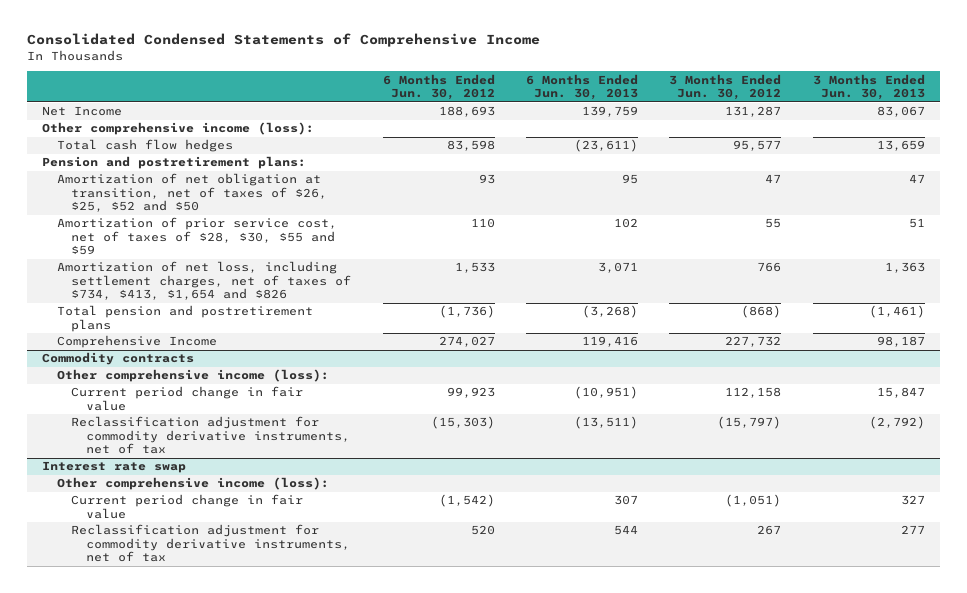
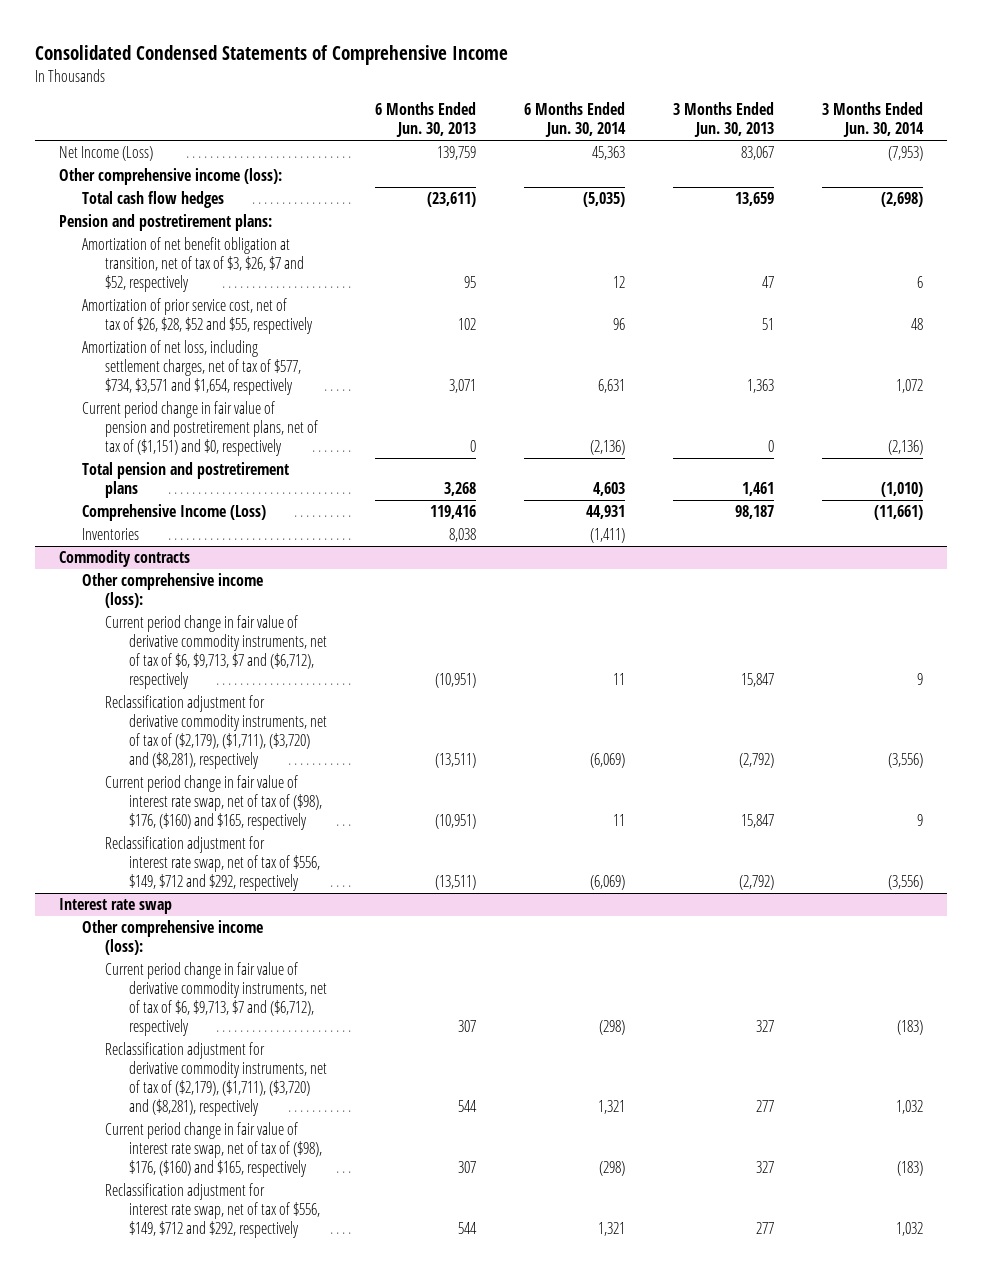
- | 6 Months Ended Jun. 30, 2012 | 6 Months Ended Jun. 30, 2013 | 3 Months Ended Jun. 30, 2012 | 3 Months Ended Jun. 30, 2013
+ | 6 Months Ended Jun. 30, 2013 | 6 Months Ended Jun. 30, 2014 | 3 Months Ended Jun. 30, 2013 | 3 Months Ended Jun. 30, 2014
- Net Income | 188,693 | 139,759 | 131,287 | 83,067
+ Net Income (Loss) | 139,759 | 45,363 | 83,067 | (7,953)
- Amortization of net obligation at transition, net of taxes of $26, $25, $52 and $50 | 93 | 95 | 47 | 47
- Amortization of prior service cost, net of taxes of $28, $30, $55 and $59 | 110 | 102 | 55 | 51
- Amortization of net loss, including settlement charges, net of taxes of $734, $413, $1,654 and $826 | 1,533 | 3,071 | 766 | 1,363
- Total pension and postretirement plans | (1,736) | (3,268) | (868) | (1,461)
- Comprehensive Income | 274,027 | 119,416 | 227,732 | 98,187
+ Amortization of net benefit obligation at transition, net of tax of $3, $26, $7 and $52, respectively | 95 | 12 | 47 | 6
+ Amortization of prior service cost, net of tax of $26, $28, $52 and $55, respectively | 102 | 96 | 51 | 48
+ Amortization of net loss, including settlement charges, net of tax of $577, $734, $3,571 and $1,654, respectively | 3,071 | 6,631 | 1,363 | 1,072
+ Current period change in fair value of pension and postretirement plans, net of tax of ($1,151) and $0, respectively | 0 | (2,136) | 0 | (2,136)
+ Total pension and postretirement plans | 3,268 | 4,603 | 1,461 | (1,010)
+ Comprehensive Income (Loss) | 119,416 | 44,931 | 98,187 | (11,661)
+ Inventories | 8,038 | (1,411) | |
@ Commodity contracts
- Current period change in fair value | 99,923 | (10,951) | 112,158 | 15,847
- Reclassification adjustment for commodity derivative instruments, net of tax | (15,303) | (13,511) | (15,797) | (2,792)
+ Current period change in fair value of derivative commodity instruments, net of tax of $6, $9,713, $7 and ($6,712), respectively | (10,951) | 11 | 15,847 | 9
+ Reclassification adjustment for derivative commodity instruments, net of tax of ($2,179), ($1,711), ($3,720) and ($8,281), respectively | (13,511) | (6,069) | (2,792) | (3,556)
+ Current period change in fair value of interest rate swap, net of tax of ($98), $176, ($160) and $165, respectively | (10,951) | 11 | 15,847 | 9
+ Reclassification adjustment for interest rate swap, net of tax of $556, $149, $712 and $292, respectively | (13,511) | (6,069) | (2,792) | (3,556)
@ Interest rate swap
- Current period change in fair value | (1,542) | 307 | (1,051) | 327
- Reclassification adjustment for commodity derivative instruments, net of tax | 520 | 544 | 267 | 277
+ Current period change in fair value of derivative commodity instruments, net of tax of $6, $9,713, $7 and ($6,712), respectively | 307 | (298) | 327 | (183)
+ Reclassification adjustment for derivative commodity instruments, net of tax of ($2,179), ($1,711), ($3,720) and ($8,281), respectively | 544 | 1,321 | 277 | 1,032
+ Current period change in fair value of interest rate swap, net of tax of ($98), $176, ($160) and $165, respectively | 307 | (298) | 327 | (183)
+ Reclassification adjustment for interest rate swap, net of tax of $556, $149, $712 and $292, respectively | 544 | 1,321 | 277 | 1,032

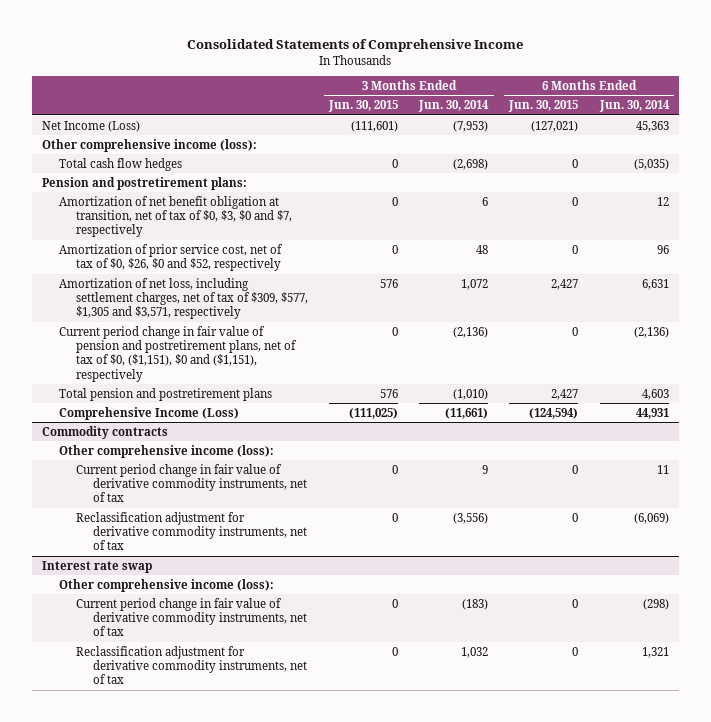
- Consolidated Condensed Statements of Comprehensive Income
+ Consolidated Statements of Comprehensive Income
- | 6 Months Ended Jun. 30, 2013 | 6 Months Ended Jun. 30, 2014 | 3 Months Ended Jun. 30, 2013 | 3 Months Ended Jun. 30, 2014
+ | 3 Months Ended Jun. 30, 2015 | 3 Months Ended Jun. 30, 2014 | 6 Months Ended Jun. 30, 2015 | 6 Months Ended Jun. 30, 2014
- Amortization of net benefit obligation at transition, net of tax of $3, $26, $7 and $52, respectively | 95 | 12 | 47 | 6
- Amortization of prior service cost, net of tax of $26, $28, $52 and $55, respectively | 102 | 96 | 51 | 48
- Amortization of net loss, including settlement charges, net of tax of $577, $734, $3,571 and $1,654, respectively | 3,071 | 6,631 | 1,363 | 1,072
- Current period change in fair value of pension and postretirement plans, net of tax of ($1,151) and $0, respectively | 0 | (2,136) | 0 | (2,136)
+ Amortization of net benefit obligation at transition, net of tax of $0, $3, $0 and $7, respectively | 0 | 6 | 0 | 12
+ Amortization of prior service cost, net of tax of $0, $26, $0 and $52, respectively | 0 | 48 | 0 | 96
+ Amortization of net loss, including settlement charges, net of tax of $309, $577, $1,305 and $3,571, respectively | 576 | 1,072 | 2,427 | 6,631
+ Current period change in fair value of pension and postretirement plans, net of tax of $0, ($1,151), $0 and ($1,151), respectively | 0 | (2,136) | 0 | (2,136)
- Inventories | 8,038 | (1,411) | |
@ Commodity contracts
- Current period change in fair value of derivative commodity instruments, net of tax of $6, $9,713, $7 and ($6,712), respectively | (10,951) | 11 | 15,847 | 9
- Reclassification adjustment for derivative commodity instruments, net of tax of ($2,179), ($1,711), ($3,720) and ($8,281), respectively | (13,511) | (6,069) | (2,792) | (3,556)
- Current period change in fair value of interest rate swap, net of tax of ($98), $176, ($160) and $165, respectively | (10,951) | 11 | 15,847 | 9
- Reclassification adjustment for interest rate swap, net of tax of $556, $149, $712 and $292, respectively | (13,511) | (6,069) | (2,792) | (3,556)
+ Current period change in fair value of derivative commodity instruments, net of tax | 0 | 9 | 0 | 11
+ Reclassification adjustment for derivative commodity instruments, net of tax | 0 | (3,556) | 0 | (6,069)
@ Interest rate swap
- Current period change in fair value of derivative commodity instruments, net of tax of $6, $9,713, $7 and ($6,712), respectively | 307 | (298) | 327 | (183)
- Reclassification adjustment for derivative commodity instruments, net of tax of ($2,179), ($1,711), ($3,720) and ($8,281), respectively | 544 | 1,321 | 277 | 1,032
- Current period change in fair value of interest rate swap, net of tax of ($98), $176, ($160) and $165, respectively | 307 | (298) | 327 | (183)
- Reclassification adjustment for interest rate swap, net of tax of $556, $149, $712 and $292, respectively | 544 | 1,321 | 277 | 1,032
+ Current period change in fair value of derivative commodity instruments, net of tax | 0 | (183) | 0 | (298)
+ Reclassification adjustment for derivative commodity instruments, net of tax | 0 | 1,032 | 0 | 1,321

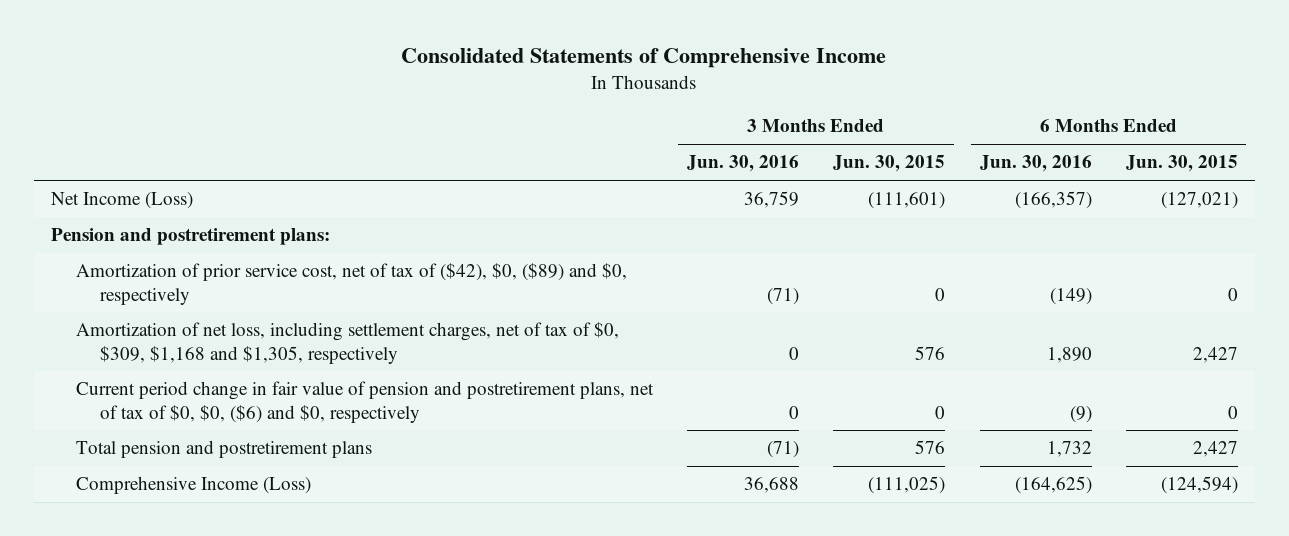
- | 3 Months Ended Jun. 30, 2015 | 3 Months Ended Jun. 30, 2014 | 6 Months Ended Jun. 30, 2015 | 6 Months Ended Jun. 30, 2014
+ | 3 Months Ended Jun. 30, 2016 | 3 Months Ended Jun. 30, 2015 | 6 Months Ended Jun. 30, 2016 | 6 Months Ended Jun. 30, 2015
- Other comprehensive income (loss):
- Total cash flow hedges | 0 | (2,698) | 0 | (5,035)
- Amortization of net benefit obligation at transition, net of tax of $0, $3, $0 and $7, respectively | 0 | 6 | 0 | 12
- Amortization of prior service cost, net of tax of $0, $26, $0 and $52, respectively | 0 | 48 | 0 | 96
- Amortization of net loss, including settlement charges, net of tax of $309, $577, $1,305 and $3,571, respectively | 576 | 1,072 | 2,427 | 6,631
- Current period change in fair value of pension and postretirement plans, net of tax of $0, ($1,151), $0 and ($1,151), respectively | 0 | (2,136) | 0 | (2,136)
+ Amortization of prior service cost, net of tax of ($42), $0, ($89) and $0, respectively | (71) | 0 | (149) | 0
+ Amortization of net loss, including settlement charges, net of tax of $0, $309, $1,168 and $1,305, respectively | 0 | 576 | 1,890 | 2,427
+ Current period change in fair value of pension and postretirement plans, net of tax of $0, $0, ($6) and $0, respectively | 0 | 0 | (9) | 0
- Commodity contracts
- Other comprehensive income (loss):
- Current period change in fair value of derivative commodity instruments, net of tax | 0 | 9 | 0 | 11
- Reclassification adjustment for derivative commodity instruments, net of tax | 0 | (3,556) | 0 | (6,069)
- Interest rate swap
- Other comprehensive income (loss):
- Current period change in fair value of derivative commodity instruments, net of tax | 0 | (183) | 0 | (298)
- Reclassification adjustment for derivative commodity instruments, net of tax | 0 | 1,032 | 0 | 1,321

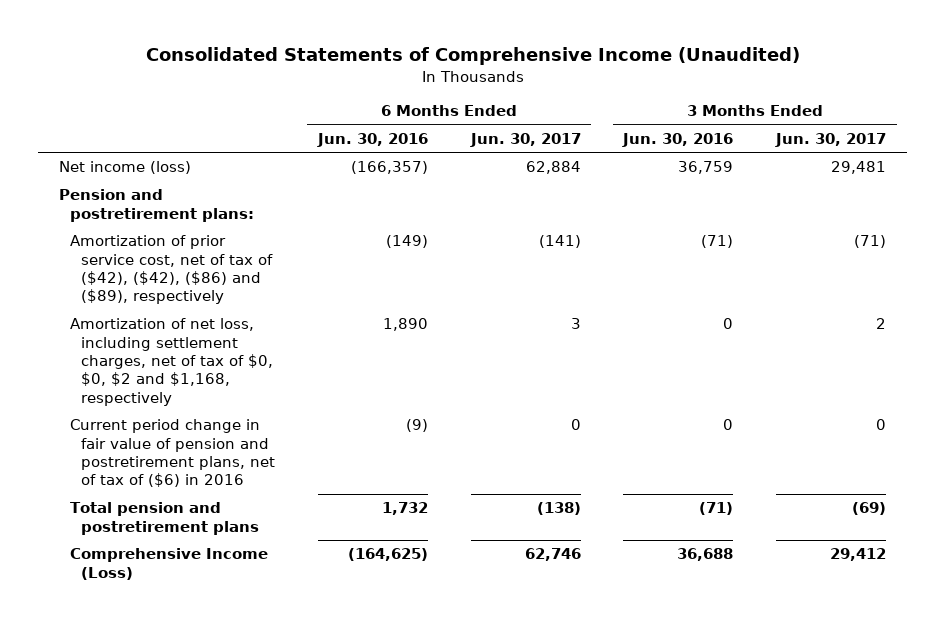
- Consolidated Statements of Comprehensive Income
+ Consolidated Statements of Comprehensive Income (Unaudited)
- | 3 Months Ended Jun. 30, 2016 | 3 Months Ended Jun. 30, 2015 | 6 Months Ended Jun. 30, 2016 | 6 Months Ended Jun. 30, 2015
+ | 6 Months Ended Jun. 30, 2016 | 6 Months Ended Jun. 30, 2017 | 3 Months Ended Jun. 30, 2016 | 3 Months Ended Jun. 30, 2017
- Net Income (Loss) | 36,759 | (111,601) | (166,357) | (127,021)
+ Net income (loss) | (166,357) | 62,884 | 36,759 | 29,481
- Amortization of prior service cost, net of tax of ($42), $0, ($89) and $0, respectively | (71) | 0 | (149) | 0
- Amortization of net loss, including settlement charges, net of tax of $0, $309, $1,168 and $1,305, respectively | 0 | 576 | 1,890 | 2,427
- Current period change in fair value of pension and postretirement plans, net of tax of $0, $0, ($6) and $0, respectively | 0 | 0 | (9) | 0
+ Amortization of prior service cost, net of tax of ($42), ($42), ($86) and ($89), respectively | (149) | (141) | (71) | (71)
+ Amortization of net loss, including settlement charges, net of tax of $0, $0, $2 and $1,168, respectively | 1,890 | 3 | 0 | 2
+ Current period change in fair value of pension and postretirement plans, net of tax of ($6) in 2016 | (9) | 0 | 0 | 0

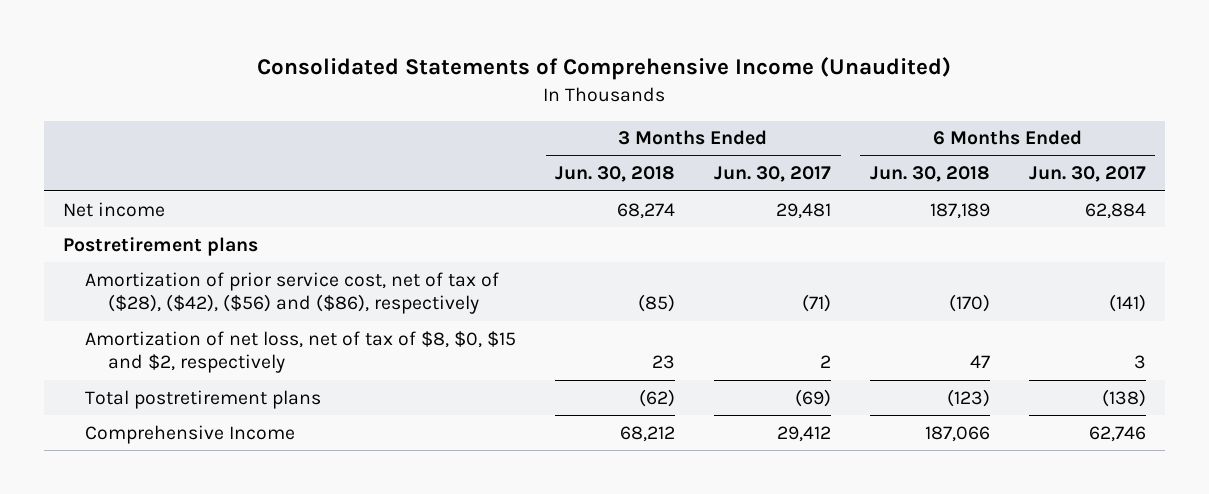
- | 6 Months Ended Jun. 30, 2016 | 6 Months Ended Jun. 30, 2017 | 3 Months Ended Jun. 30, 2016 | 3 Months Ended Jun. 30, 2017
+ | 3 Months Ended Jun. 30, 2018 | 3 Months Ended Jun. 30, 2017 | 6 Months Ended Jun. 30, 2018 | 6 Months Ended Jun. 30, 2017
- Net income (loss) | (166,357) | 62,884 | 36,759 | 29,481
- Pension and postretirement plans:
- Amortization of prior service cost, net of tax of ($42), ($42), ($86) and ($89), respectively | (149) | (141) | (71) | (71)
- Amortization of net loss, including settlement charges, net of tax of $0, $0, $2 and $1,168, respectively | 1,890 | 3 | 0 | 2
- Current period change in fair value of pension and postretirement plans, net of tax of ($6) in 2016 | (9) | 0 | 0 | 0
- Total pension and postretirement plans | 1,732 | (138) | (71) | (69)
- Comprehensive Income (Loss) | (164,625) | 62,746 | 36,688 | 29,412
+ Net income | 68,274 | 29,481 | 187,189 | 62,884
+ Postretirement plans
+ Amortization of prior service cost, net of tax of ($28), ($42), ($56) and ($86), respectively | (85) | (71) | (170) | (141)
+ Amortization of net loss, net of tax of $8, $0, $15 and $2, respectively | 23 | 2 | 47 | 3
+ Total postretirement plans | (62) | (69) | (123) | (138)
+ Comprehensive Income | 68,212 | 29,412 | 187,066 | 62,746

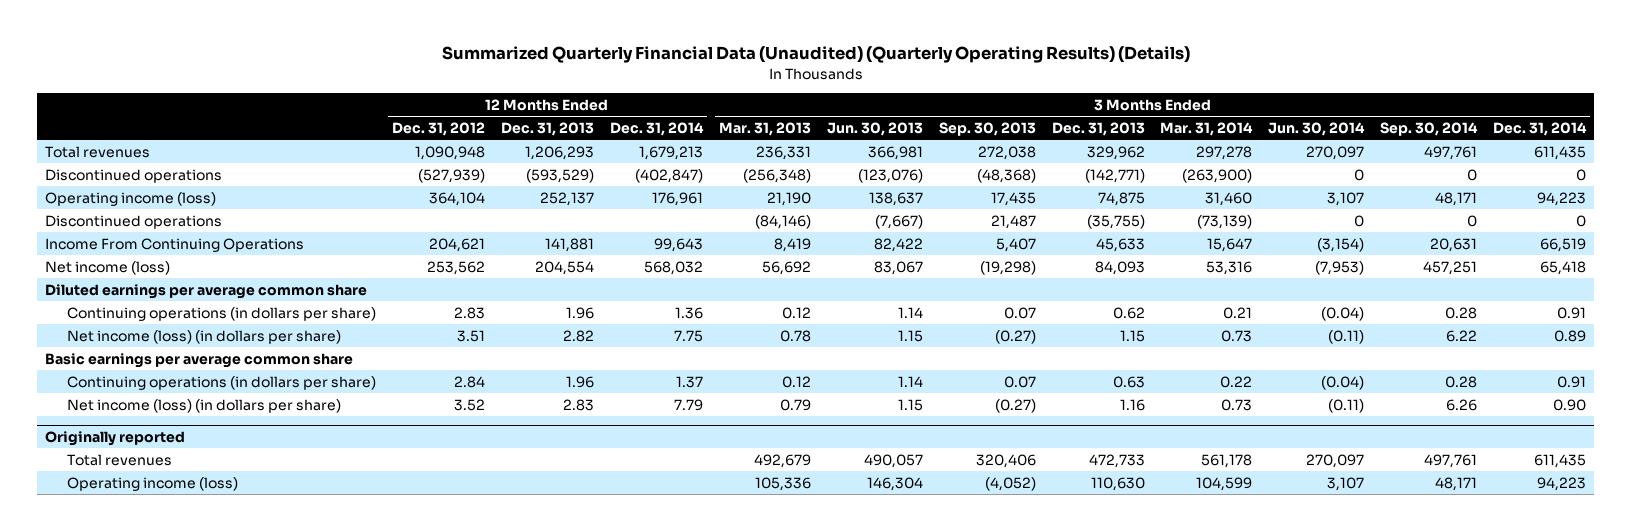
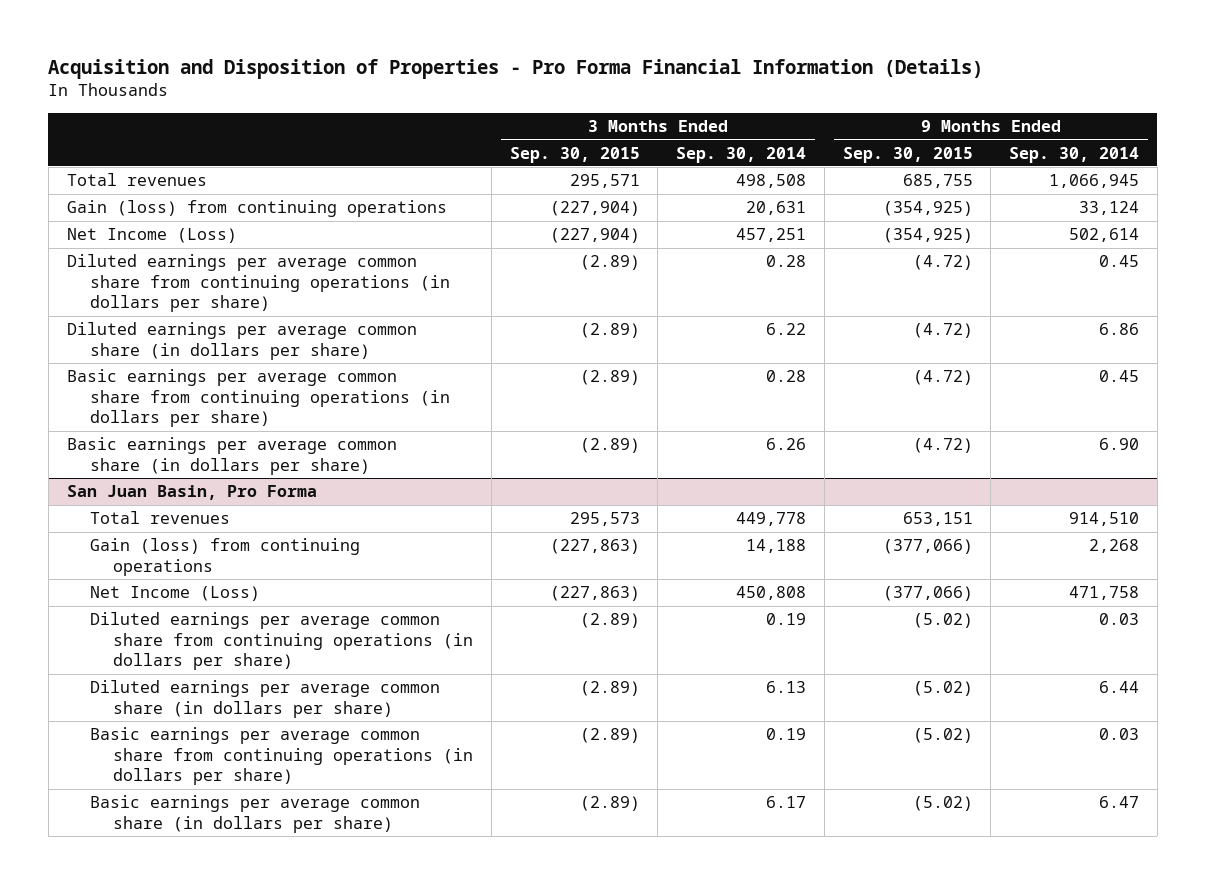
- Summarized Quarterly Financial Data (Unaudited) (Quarterly Operating Results) (Details)
+ Acquisition and Disposition of Properties - Pro Forma Financial Information (Details)
- | 12 Months Ended Dec. 31, 2012 | 12 Months Ended Dec. 31, 2013 | 12 Months Ended Dec. 31, 2014 | 3 Months Ended Mar. 31, 2013 | 3 Months Ended Jun. 30, 2013 | 3 Months Ended Sep. 30, 2013 | 3 Months Ended Dec. 31, 2013 | 3 Months Ended Mar. 31, 2014 | 3 Months Ended Jun. 30, 2014 | 3 Months Ended Sep. 30, 2014 | 3 Months Ended Dec. 31, 2014
+ | 3 Months Ended Sep. 30, 2015 | 3 Months Ended Sep. 30, 2014 | 9 Months Ended Sep. 30, 2015 | 9 Months Ended Sep. 30, 2014
- Total revenues | 1,090,948 | 1,206,293 | 1,679,213 | 236,331 | 366,981 | 272,038 | 329,962 | 297,278 | 270,097 | 497,761 | 611,435
- Discontinued operations | (527,939) | (593,529) | (402,847) | (256,348) | (123,076) | (48,368) | (142,771) | (263,900) | 0 | 0 | 0
- Operating income (loss) | 364,104 | 252,137 | 176,961 | 21,190 | 138,637 | 17,435 | 74,875 | 31,460 | 3,107 | 48,171 | 94,223
- Discontinued operations | | | | (84,146) | (7,667) | 21,487 | (35,755) | (73,139) | 0 | 0 | 0
- Income From Continuing Operations | 204,621 | 141,881 | 99,643 | 8,419 | 82,422 | 5,407 | 45,633 | 15,647 | (3,154) | 20,631 | 66,519
- Net income (loss) | 253,562 | 204,554 | 568,032 | 56,692 | 83,067 | (19,298) | 84,093 | 53,316 | (7,953) | 457,251 | 65,418
- Diluted earnings per average common share
- Continuing operations (in dollars per share) | 2.83 | 1.96 | 1.36 | 0.12 | 1.14 | 0.07 | 0.62 | 0.21 | (0.04) | 0.28 | 0.91
- Net income (loss) (in dollars per share) | 3.51 | 2.82 | 7.75 | 0.78 | 1.15 | (0.27) | 1.15 | 0.73 | (0.11) | 6.22 | 0.89
- Basic earnings per average common share
- Continuing operations (in dollars per share) | 2.84 | 1.96 | 1.37 | 0.12 | 1.14 | 0.07 | 0.63 | 0.22 | (0.04) | 0.28 | 0.91
- Net income (loss) (in dollars per share) | 3.52 | 2.83 | 7.79 | 0.79 | 1.15 | (0.27) | 1.16 | 0.73 | (0.11) | 6.26 | 0.90
- Originally reported
- Total revenues | | | | 492,679 | 490,057 | 320,406 | 472,733 | 561,178 | 270,097 | 497,761 | 611,435
- Operating income (loss) | | | | 105,336 | 146,304 | (4,052) | 110,630 | 104,599 | 3,107 | 48,171 | 94,223
+ Total revenues | 295,571 | 498,508 | 685,755 | 1,066,945
+ Gain (loss) from continuing operations | (227,904) | 20,631 | (354,925) | 33,124
+ Net Income (Loss) | (227,904) | 457,251 | (354,925) | 502,614
+ Diluted earnings per average common share from continuing operations (in dollars per share) | (2.89) | 0.28 | (4.72) | 0.45
+ Diluted earnings per average common share (in dollars per share) | (2.89) | 6.22 | (4.72) | 6.86
+ Basic earnings per average common share from continuing operations (in dollars per share) | (2.89) | 0.28 | (4.72) | 0.45
+ Basic earnings per average common share (in dollars per share) | (2.89) | 6.26 | (4.72) | 6.90
+ San Juan Basin, Pro Forma
+ Total revenues | 295,573 | 449,778 | 653,151 | 914,510
+ Gain (loss) from continuing operations | (227,863) | 14,188 | (377,066) | 2,268
+ Net Income (Loss) | (227,863) | 450,808 | (377,066) | 471,758
+ Diluted earnings per average common share from continuing operations (in dollars per share) | (2.89) | 0.19 | (5.02) | 0.03
+ Diluted earnings per average common share (in dollars per share) | (2.89) | 6.13 | (5.02) | 6.44
+ Basic earnings per average common share from continuing operations (in dollars per share) | (2.89) | 0.19 | (5.02) | 0.03
+ Basic earnings per average common share (in dollars per share) | (2.89) | 6.17 | (5.02) | 6.47

